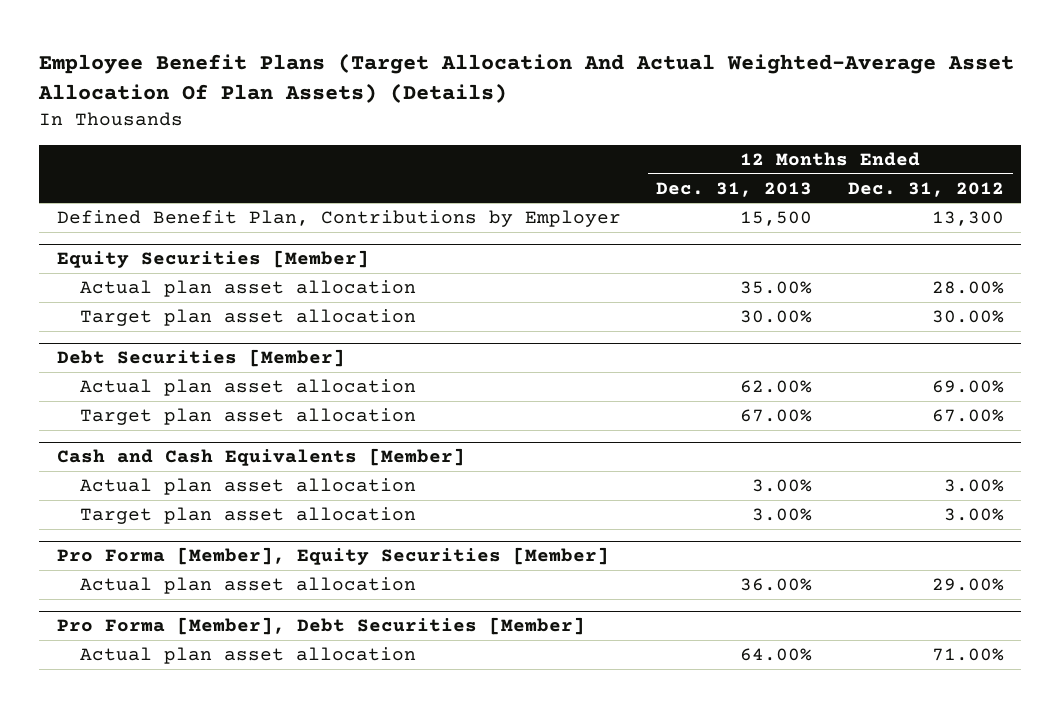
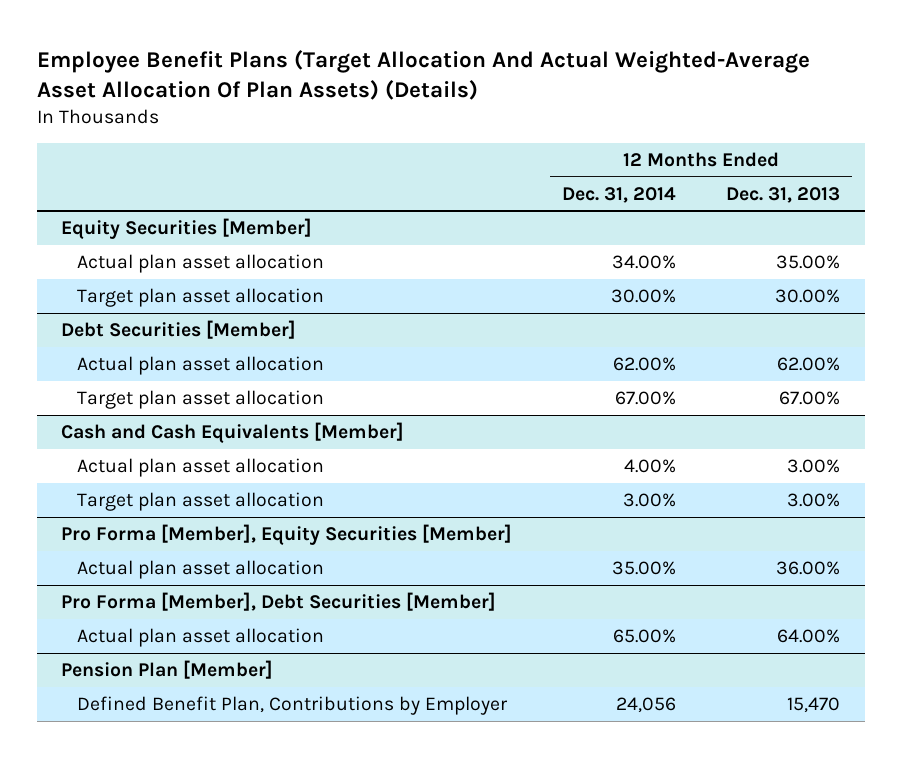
- | 12 Months Ended Dec. 31, 2013 | 12 Months Ended Dec. 31, 2012
+ | 12 Months Ended Dec. 31, 2014 | 12 Months Ended Dec. 31, 2013
- Defined Benefit Plan, Contributions by Employer | 15,500 | 13,300
+ Pension Plan [Member]
+ Defined Benefit Plan, Contributions by Employer | 24,056 | 15,470

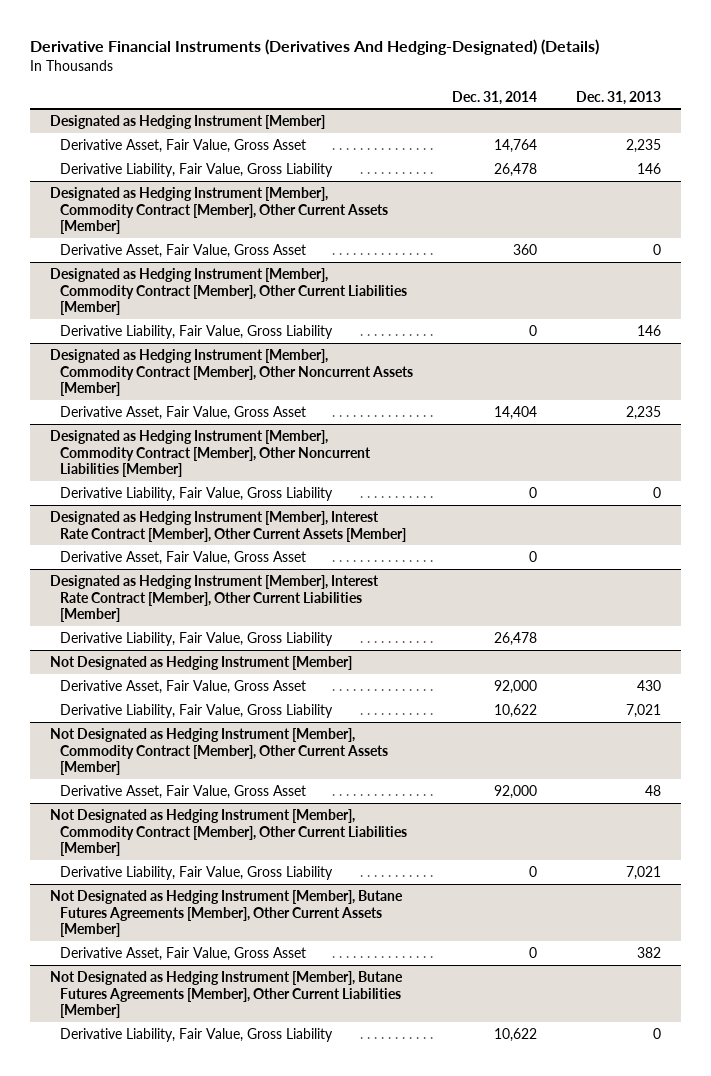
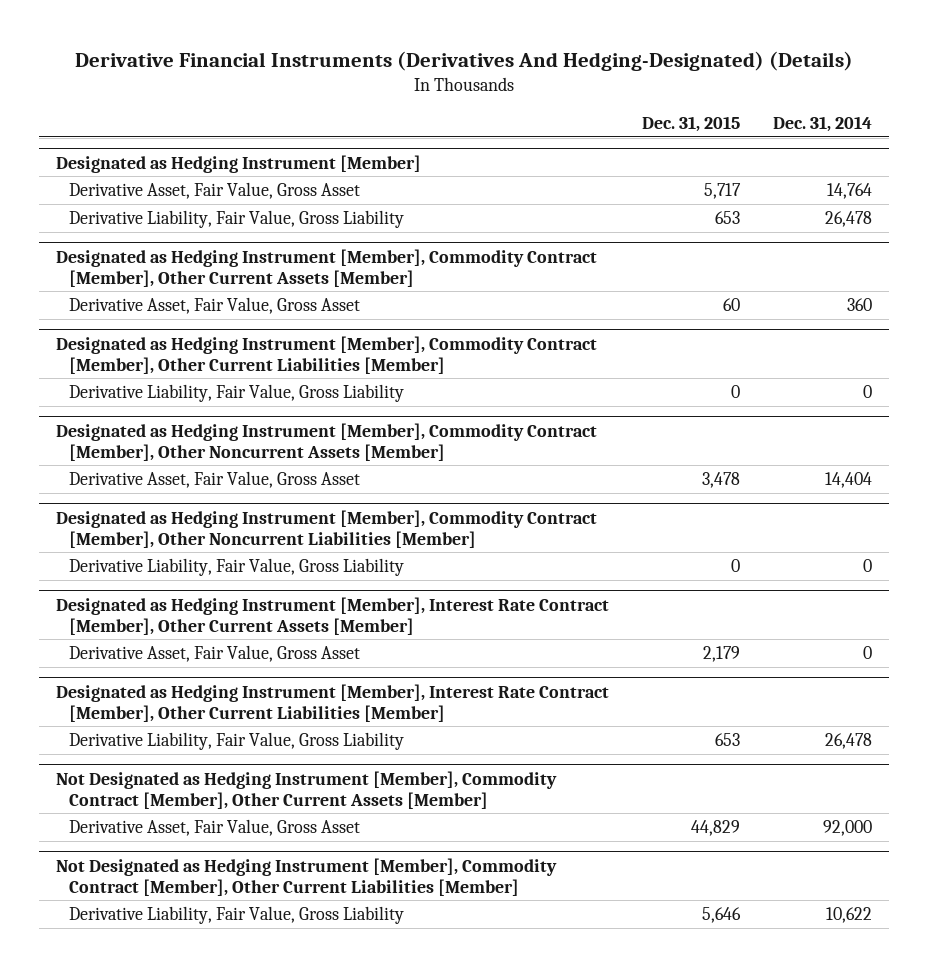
- | Dec. 31, 2014 | Dec. 31, 2013
+ | Dec. 31, 2015 | Dec. 31, 2014
- Not Designated as Hedging Instrument [Member]
- Derivative Asset, Fair Value, Gross Asset | 92,000 | 430
- Derivative Liability, Fair Value, Gross Liability | 10,622 | 7,021
@ Not Designated as Hedging Instrument [Member], Commodity Contract [Member], Other Current Liabilities [Member]
- Derivative Liability, Fair Value, Gross Liability | 0 | 7,021
- Not Designated as Hedging Instrument [Member], Butane Futures Agreements [Member], Other Current Assets [Member]
- Derivative Asset, Fair Value, Gross Asset | 0 | 382
- Not Designated as Hedging Instrument [Member], Butane Futures Agreements [Member], Other Current Liabilities [Member]

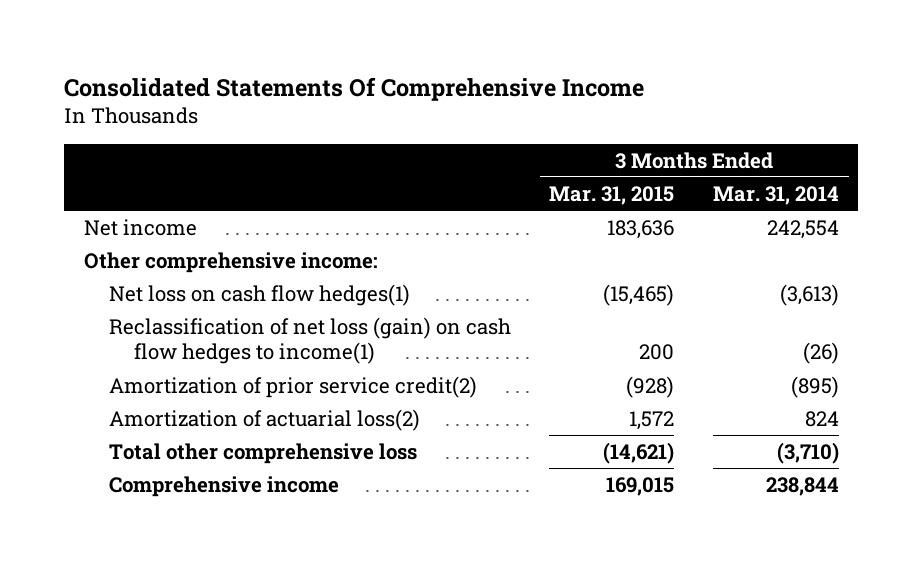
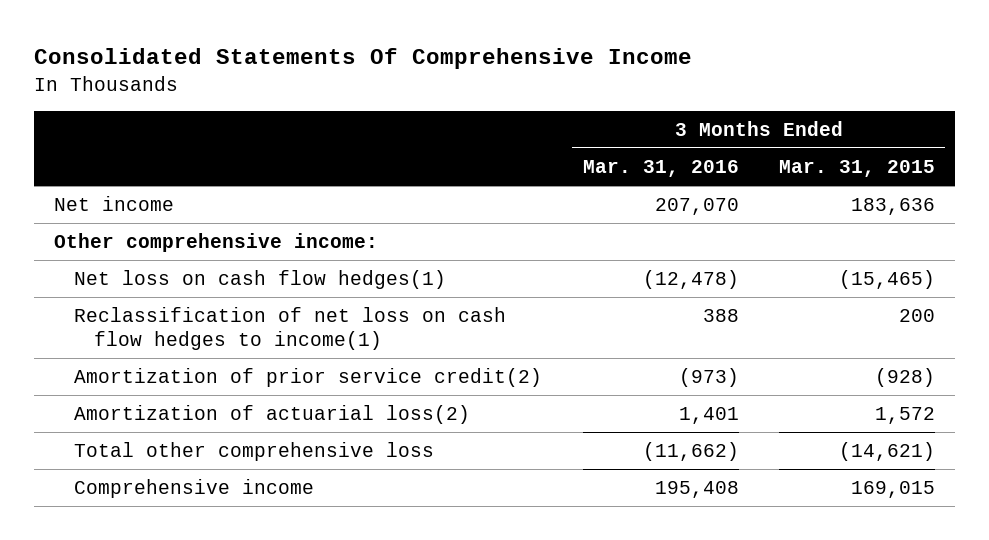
- | 3 Months Ended Mar. 31, 2015 | 3 Months Ended Mar. 31, 2014
+ | 3 Months Ended Mar. 31, 2016 | 3 Months Ended Mar. 31, 2015
- Reclassification of net loss (gain) on cash flow hedges to income(1) | 200 | (26)
+ Reclassification of net loss on cash flow hedges to income(1) | 388 | 200

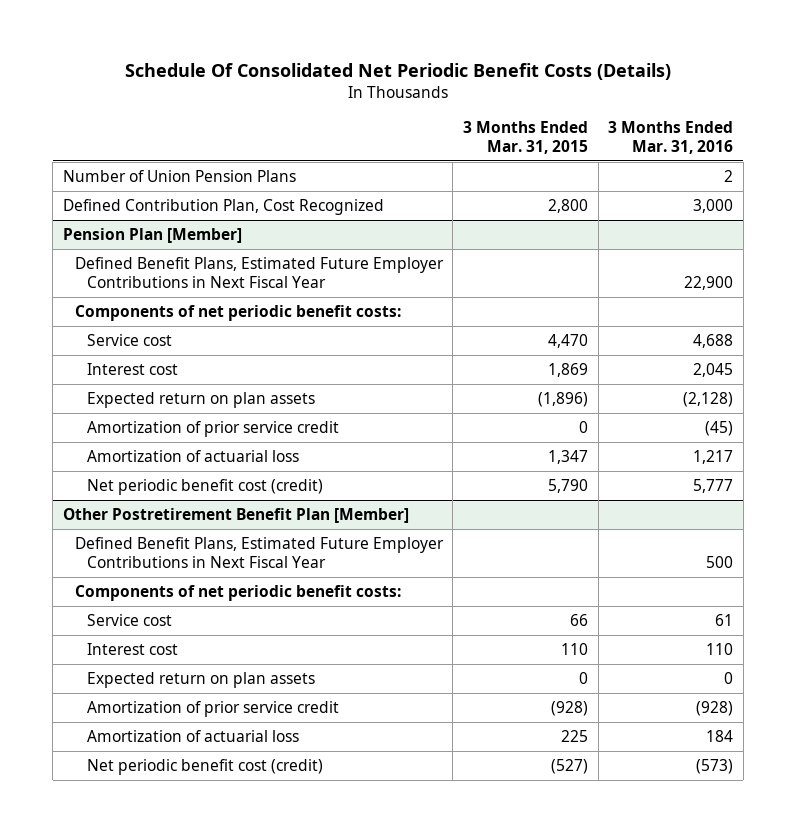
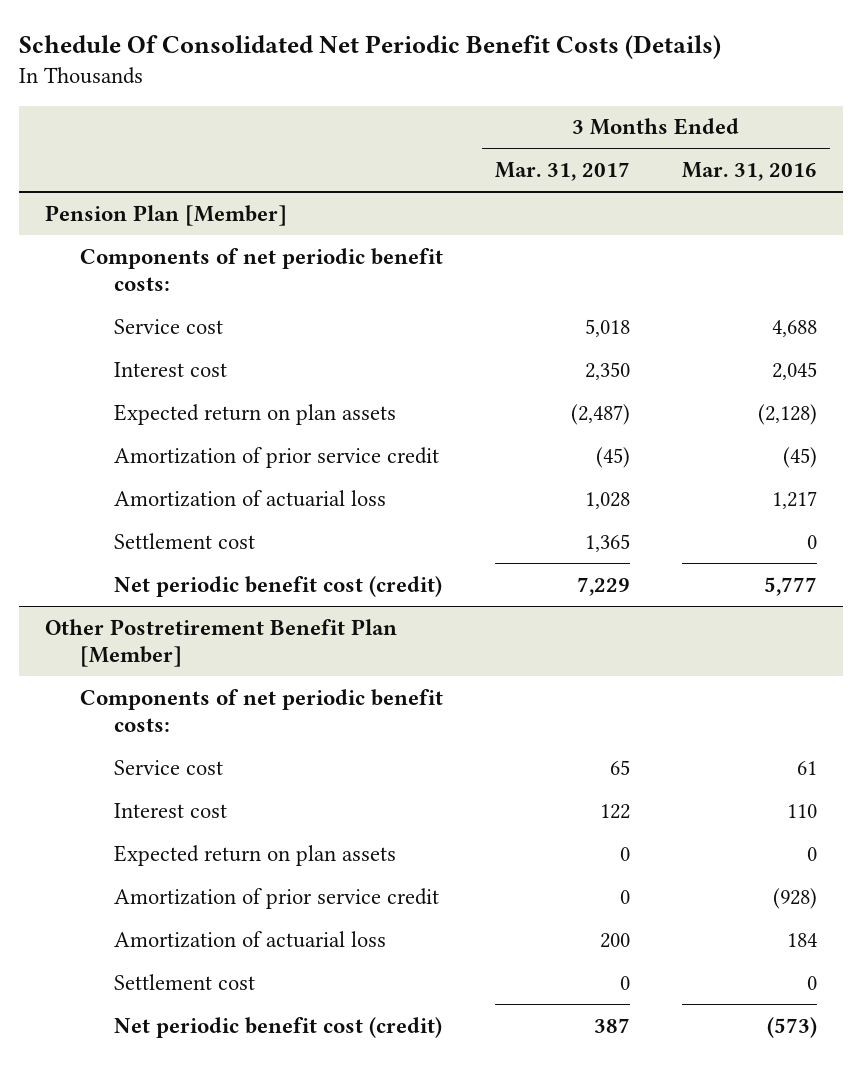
- | 3 Months Ended Mar. 31, 2015 | 3 Months Ended Mar. 31, 2016
+ | 3 Months Ended Mar. 31, 2017 | 3 Months Ended Mar. 31, 2016
- Number of Union Pension Plans | | 2
- Defined Contribution Plan, Cost Recognized | 2,800 | 3,000
@ Pension Plan [Member]
- Defined Benefit Plans, Estimated Future Employer Contributions in Next Fiscal Year | | 22,900
+ Settlement cost | 1,365 | 0
@ Other Postretirement Benefit Plan [Member]
- Defined Benefit Plans, Estimated Future Employer Contributions in Next Fiscal Year | | 500
+ Settlement cost | 0 | 0

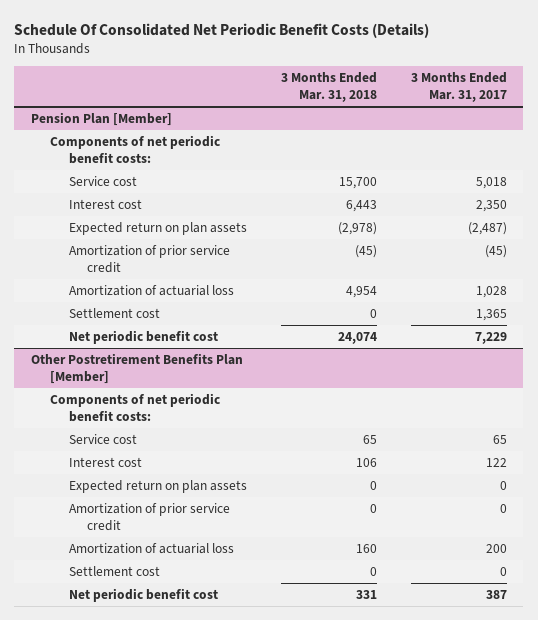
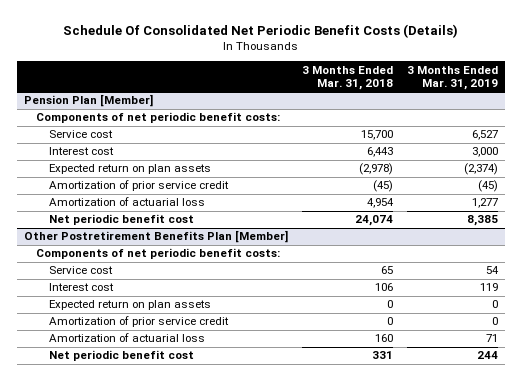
- | 3 Months Ended Mar. 31, 2018 | 3 Months Ended Mar. 31, 2017
+ | 3 Months Ended Mar. 31, 2018 | 3 Months Ended Mar. 31, 2019
@ Pension Plan [Member]
- Settlement cost | 0 | 1,365
@ Other Postretirement Benefits Plan [Member]
- Settlement cost | 0 | 0

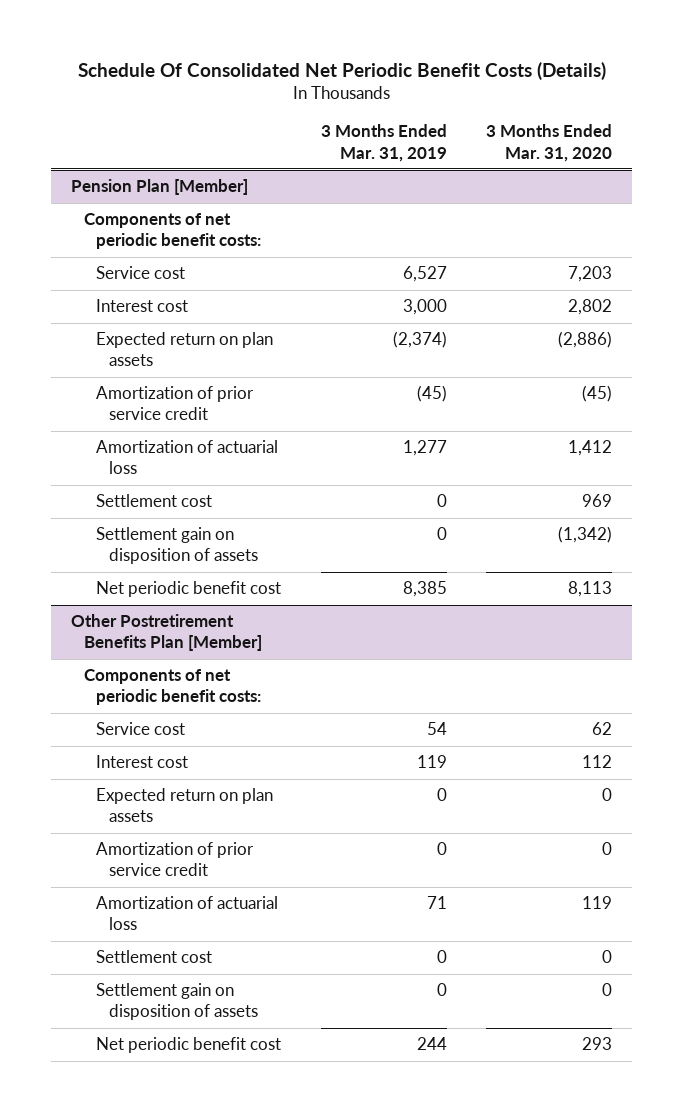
- | 3 Months Ended Mar. 31, 2018 | 3 Months Ended Mar. 31, 2019
+ | 3 Months Ended Mar. 31, 2019 | 3 Months Ended Mar. 31, 2020
@ Pension Plan [Member]
+ Settlement cost | 0 | 969
+ Settlement gain on disposition of assets | 0 | (1,342)
@ Other Postretirement Benefits Plan [Member]
+ Settlement cost | 0 | 0
+ Settlement gain on disposition of assets | 0 | 0

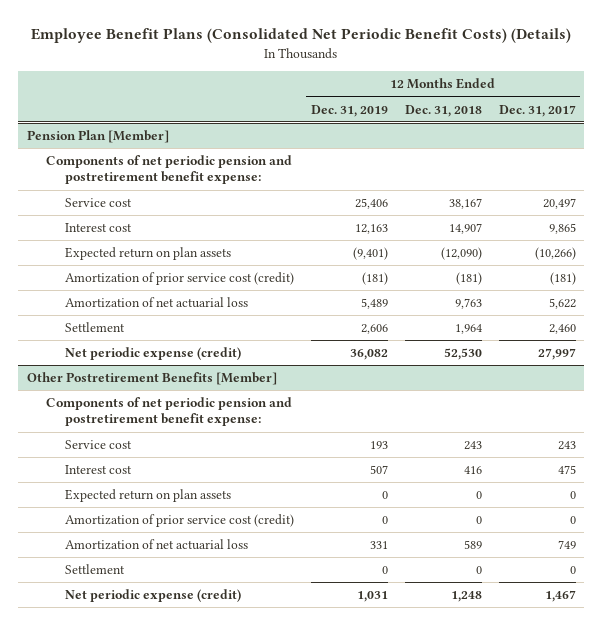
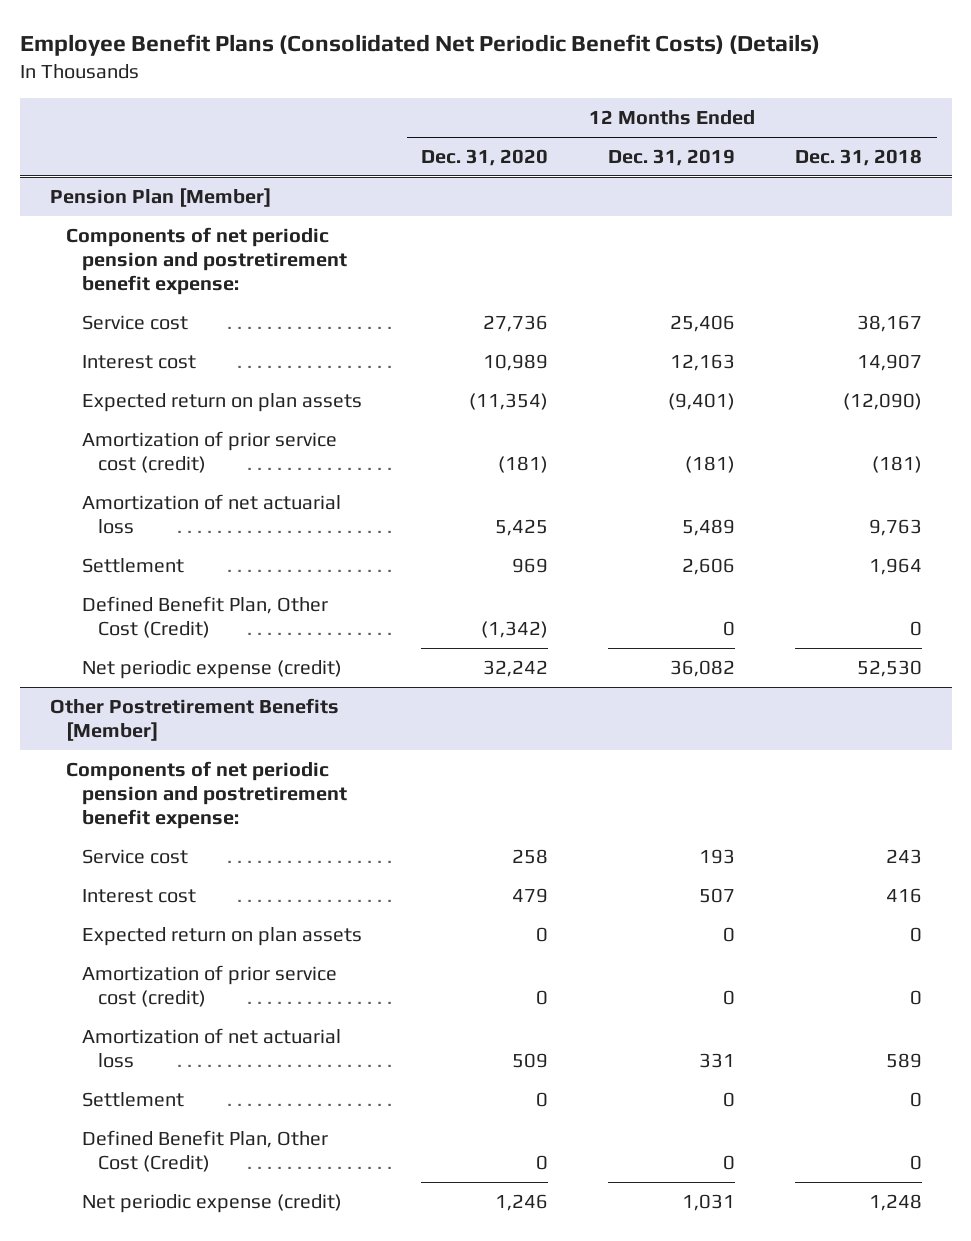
- | 12 Months Ended Dec. 31, 2019 | 12 Months Ended Dec. 31, 2018 | 12 Months Ended Dec. 31, 2017
+ | 12 Months Ended Dec. 31, 2020 | 12 Months Ended Dec. 31, 2019 | 12 Months Ended Dec. 31, 2018
@ Pension Plan [Member]
+ Defined Benefit Plan, Other Cost (Credit) | (1,342) | 0 | 0
@ Other Postretirement Benefits [Member]
+ Defined Benefit Plan, Other Cost (Credit) | 0 | 0 | 0

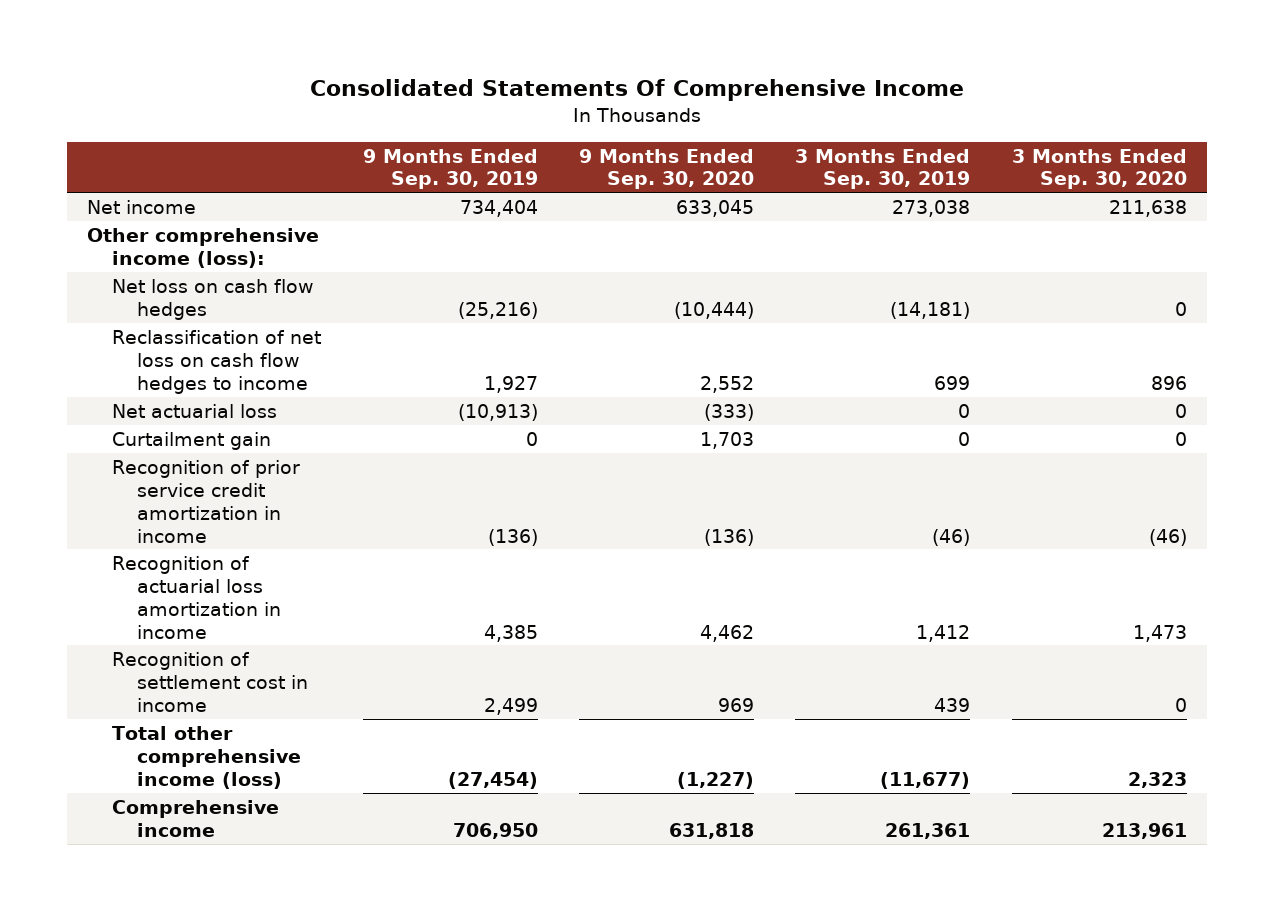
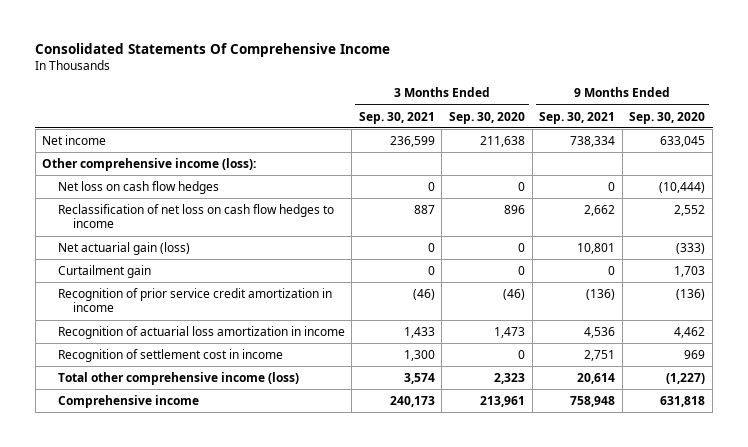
- | 9 Months Ended Sep. 30, 2019 | 9 Months Ended Sep. 30, 2020 | 3 Months Ended Sep. 30, 2019 | 3 Months Ended Sep. 30, 2020
+ | 3 Months Ended Sep. 30, 2021 | 3 Months Ended Sep. 30, 2020 | 9 Months Ended Sep. 30, 2021 | 9 Months Ended Sep. 30, 2020
- Net actuarial loss | (10,913) | (333) | 0 | 0
+ Net actuarial gain (loss) | 0 | 0 | 10,801 | (333)

